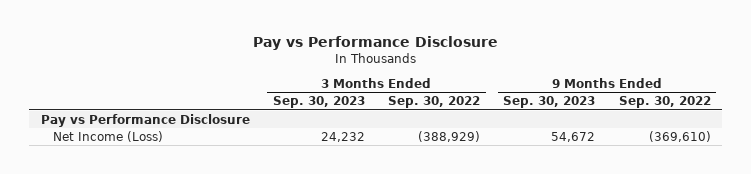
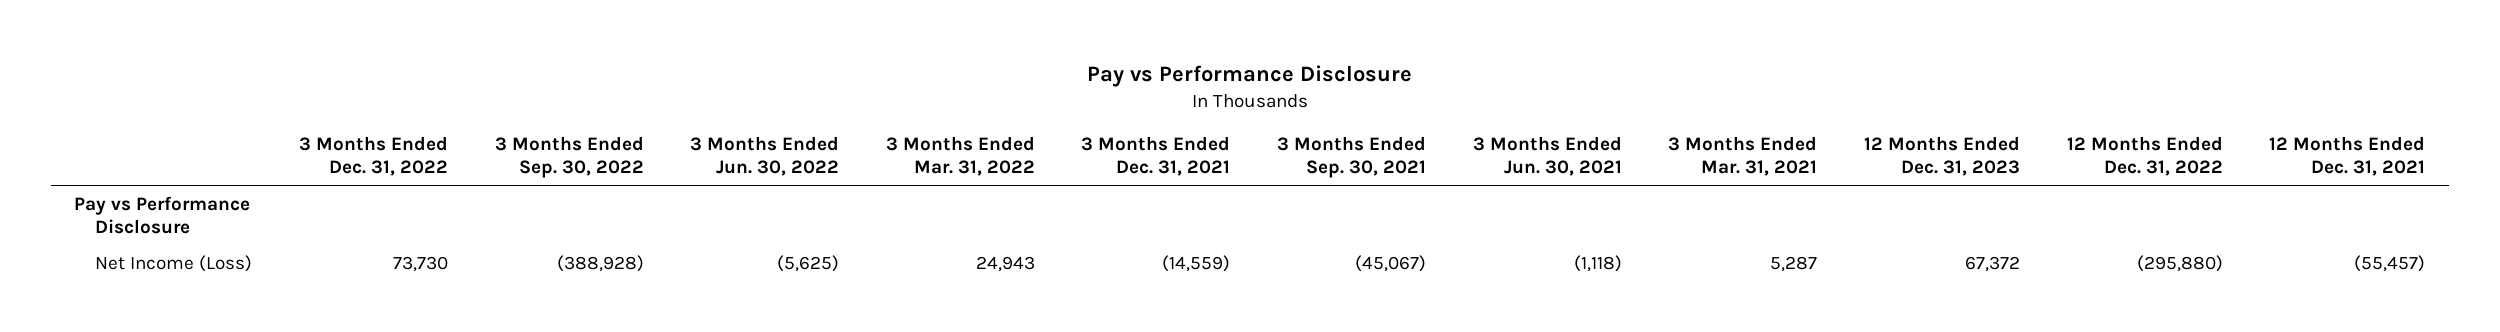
- | 3 Months Ended Sep. 30, 2023 | 3 Months Ended Sep. 30, 2022 | 9 Months Ended Sep. 30, 2023 | 9 Months Ended Sep. 30, 2022
+ | 3 Months Ended Dec. 31, 2022 | 3 Months Ended Sep. 30, 2022 | 3 Months Ended Jun. 30, 2022 | 3 Months Ended Mar. 31, 2022 | 3 Months Ended Dec. 31, 2021 | 3 Months Ended Sep. 30, 2021 | 3 Months Ended Jun. 30, 2021 | 3 Months Ended Mar. 31, 2021 | 12 Months Ended Dec. 31, 2023 | 12 Months Ended Dec. 31, 2022 | 12 Months Ended Dec. 31, 2021
- Net Income (Loss) | 24,232 | (388,929) | 54,672 | (369,610)
+ Net Income (Loss) | 73,730 | (388,928) | (5,625) | 24,943 | (14,559) | (45,067) | (1,118) | 5,287 | 67,372 | (295,880) | (55,457)

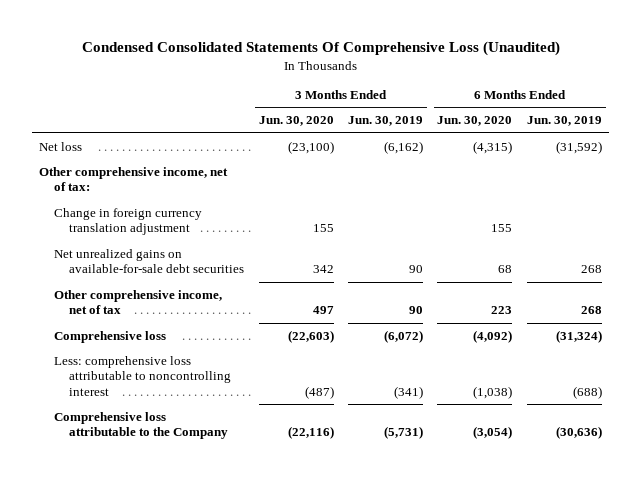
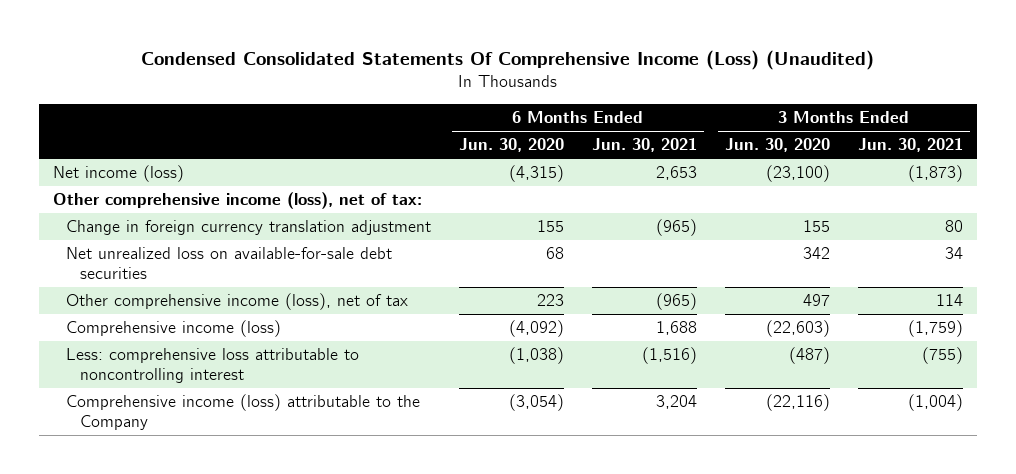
- Condensed Consolidated Statements Of Comprehensive Loss (Unaudited)
+ Condensed Consolidated Statements Of Comprehensive Income (Loss) (Unaudited)
- | 3 Months Ended Jun. 30, 2020 | 3 Months Ended Jun. 30, 2019 | 6 Months Ended Jun. 30, 2020 | 6 Months Ended Jun. 30, 2019
+ | 6 Months Ended Jun. 30, 2020 | 6 Months Ended Jun. 30, 2021 | 3 Months Ended Jun. 30, 2020 | 3 Months Ended Jun. 30, 2021
- Net loss | (23,100) | (6,162) | (4,315) | (31,592)
- Other comprehensive income, net of tax:
+ Net income (loss) | (4,315) | 2,653 | (23,100) | (1,873)
+ Other comprehensive income (loss), net of tax:
- Net unrealized gains on available-for-sale debt securities | 342 | 90 | 68 | 268
- Other comprehensive income, net of tax | 497 | 90 | 223 | 268
- Comprehensive loss | (22,603) | (6,072) | (4,092) | (31,324)
+ Net unrealized loss on available-for-sale debt securities | 68 | | 342 | 34
+ Other comprehensive income (loss), net of tax | 223 | (965) | 497 | 114
+ Comprehensive income (loss) | (4,092) | 1,688 | (22,603) | (1,759)
- Comprehensive loss attributable to the Company | (22,116) | (5,731) | (3,054) | (30,636)
+ Comprehensive income (loss) attributable to the Company | (3,054) | 3,204 | (22,116) | (1,004)

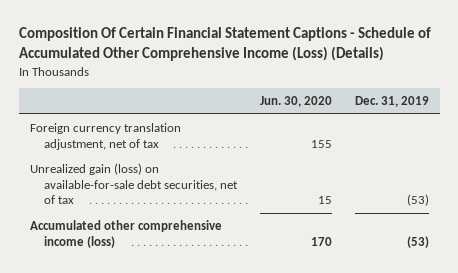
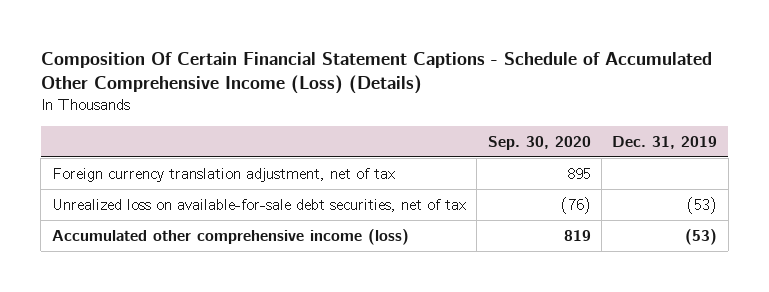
- | Jun. 30, 2020 | Dec. 31, 2019
+ | Sep. 30, 2020 | Dec. 31, 2019
- Unrealized gain (loss) on available-for-sale debt securities, net of tax | 15 | (53)
+ Unrealized loss on available-for-sale debt securities, net of tax | (76) | (53)

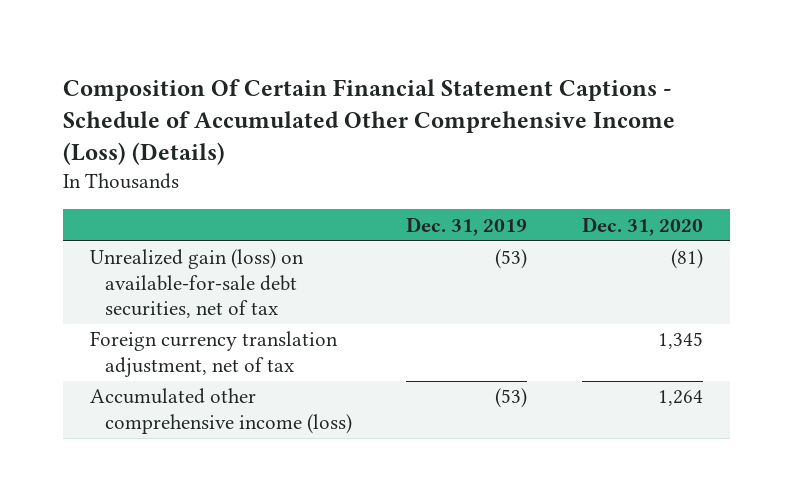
- | Sep. 30, 2020 | Dec. 31, 2019
+ | Dec. 31, 2019 | Dec. 31, 2020
+ Unrealized gain (loss) on available-for-sale debt securities, net of tax | (53) | (81)
- Unrealized loss on available-for-sale debt securities, net of tax | (76) | (53)

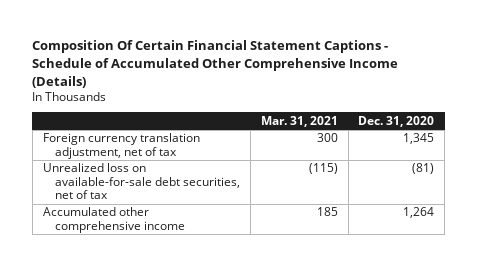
- Composition Of Certain Financial Statement Captions - Schedule of Accumulated Other Comprehensive Income (Loss) (Details)
+ Composition Of Certain Financial Statement Captions - Schedule of Accumulated Other Comprehensive Income (Details)
- | Dec. 31, 2019 | Dec. 31, 2020
+ | Mar. 31, 2021 | Dec. 31, 2020
- Unrealized gain (loss) on available-for-sale debt securities, net of tax | (53) | (81)
- Accumulated other comprehensive income (loss) | (53) | 1,264
+ Unrealized loss on available-for-sale debt securities, net of tax | (115) | (81)
+ Accumulated other comprehensive income | 185 | 1,264

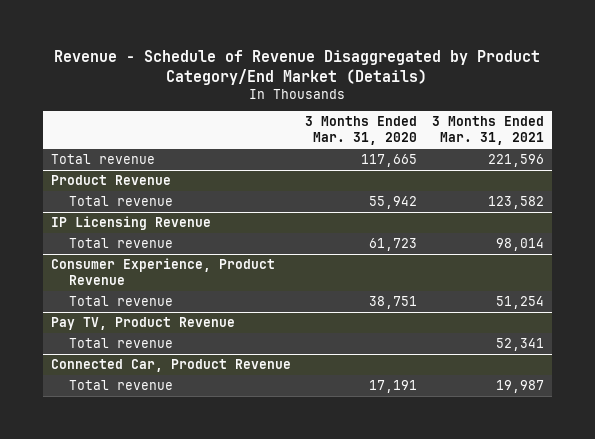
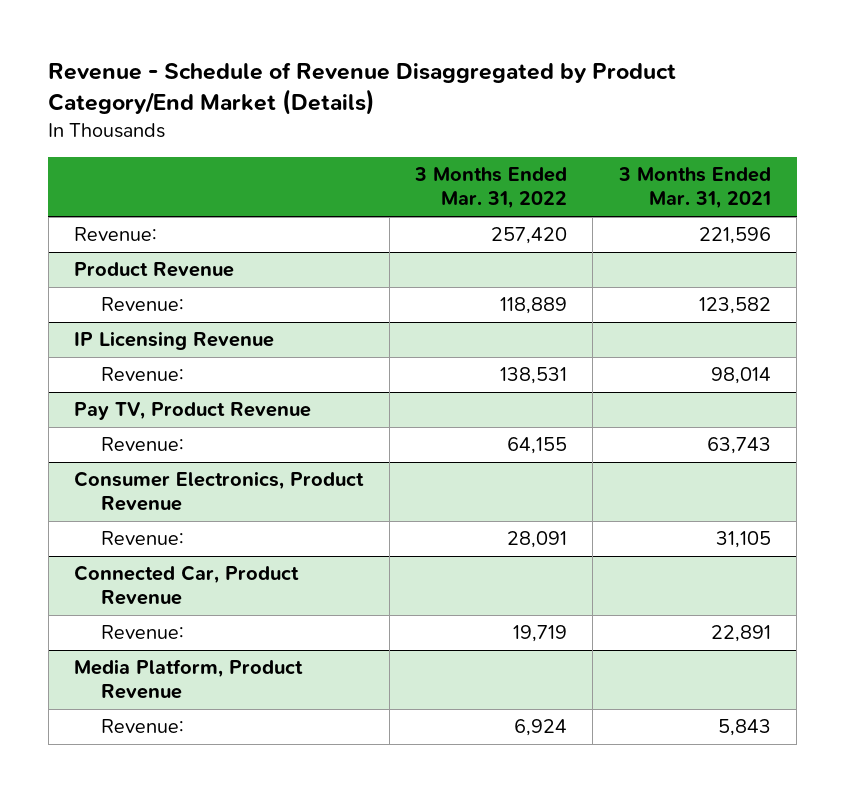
- | 3 Months Ended Mar. 31, 2020 | 3 Months Ended Mar. 31, 2021
+ | 3 Months Ended Mar. 31, 2022 | 3 Months Ended Mar. 31, 2021
- Total revenue | 117,665 | 221,596
+ Revenue: | 257,420 | 221,596
@ Product Revenue
- Total revenue | 55,942 | 123,582
+ Revenue: | 118,889 | 123,582
@ IP Licensing Revenue
- Total revenue | 61,723 | 98,014
- Consumer Experience, Product Revenue
- Total revenue | 38,751 | 51,254
@ IP Licensing Revenue
+ Revenue: | 138,531 | 98,014
@ Pay TV, Product Revenue
- Total revenue | | 52,341
+ Revenue: | 64,155 | 63,743
+ Consumer Electronics, Product Revenue
+ Revenue: | 28,091 | 31,105
@ Connected Car, Product Revenue
- Total revenue | 17,191 | 19,987
+ Revenue: | 19,719 | 22,891
+ Media Platform, Product Revenue
+ Revenue: | 6,924 | 5,843

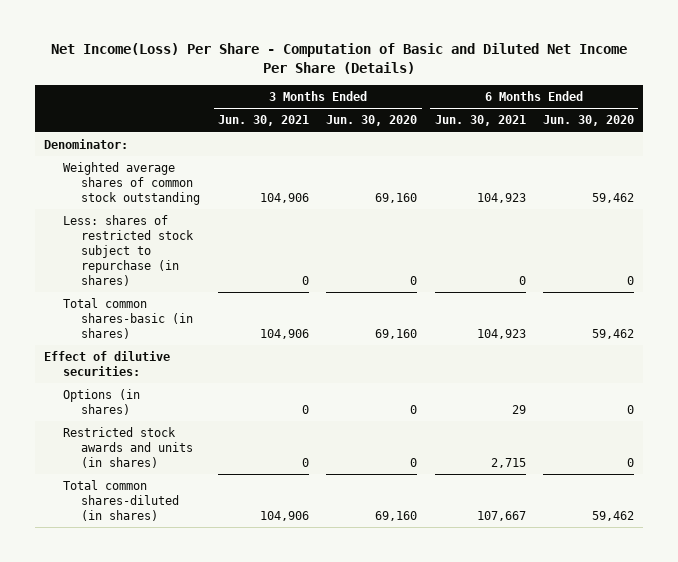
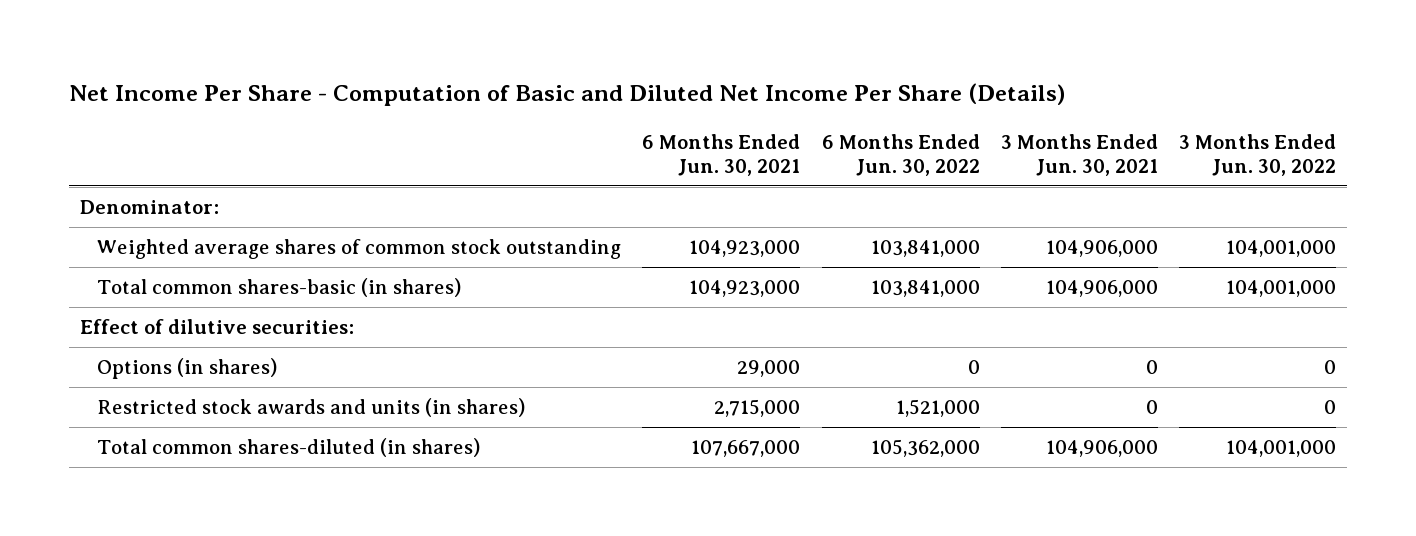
- Net Income(Loss) Per Share - Computation of Basic and Diluted Net Income Per Share (Details)
+ Net Income Per Share - Computation of Basic and Diluted Net Income Per Share (Details)
- | 3 Months Ended Jun. 30, 2021 | 3 Months Ended Jun. 30, 2020 | 6 Months Ended Jun. 30, 2021 | 6 Months Ended Jun. 30, 2020
+ | 6 Months Ended Jun. 30, 2021 | 6 Months Ended Jun. 30, 2022 | 3 Months Ended Jun. 30, 2021 | 3 Months Ended Jun. 30, 2022
- Weighted average shares of common stock outstanding | 104,906 | 69,160 | 104,923 | 59,462
- Less: shares of restricted stock subject to repurchase (in shares) | 0 | 0 | 0 | 0
- Total common shares-basic (in shares) | 104,906 | 69,160 | 104,923 | 59,462
+ Weighted average shares of common stock outstanding | 104,923,000 | 103,841,000 | 104,906,000 | 104,001,000
+ Total common shares-basic (in shares) | 104,923,000 | 103,841,000 | 104,906,000 | 104,001,000
- Options (in shares) | 0 | 0 | 29 | 0
- Restricted stock awards and units (in shares) | 0 | 0 | 2,715 | 0
- Total common shares-diluted (in shares) | 104,906 | 69,160 | 107,667 | 59,462
+ Options (in shares) | 29,000 | 0 | 0 | 0
+ Restricted stock awards and units (in shares) | 2,715,000 | 1,521,000 | 0 | 0
+ Total common shares-diluted (in shares) | 107,667,000 | 105,362,000 | 104,906,000 | 104,001,000

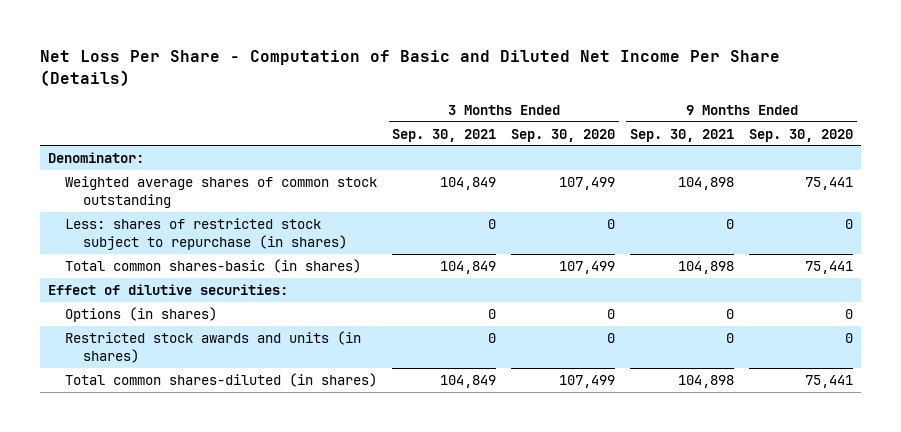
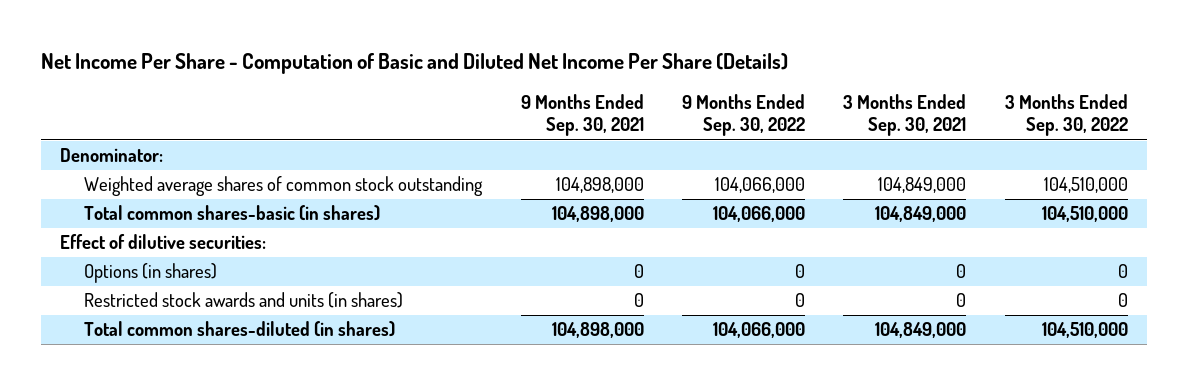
- Net Loss Per Share - Computation of Basic and Diluted Net Income Per Share (Details)
+ Net Income Per Share - Computation of Basic and Diluted Net Income Per Share (Details)
- | 3 Months Ended Sep. 30, 2021 | 3 Months Ended Sep. 30, 2020 | 9 Months Ended Sep. 30, 2021 | 9 Months Ended Sep. 30, 2020
+ | 9 Months Ended Sep. 30, 2021 | 9 Months Ended Sep. 30, 2022 | 3 Months Ended Sep. 30, 2021 | 3 Months Ended Sep. 30, 2022
- Weighted average shares of common stock outstanding | 104,849 | 107,499 | 104,898 | 75,441
- Less: shares of restricted stock subject to repurchase (in shares) | 0 | 0 | 0 | 0
- Total common shares-basic (in shares) | 104,849 | 107,499 | 104,898 | 75,441
+ Weighted average shares of common stock outstanding | 104,898,000 | 104,066,000 | 104,849,000 | 104,510,000
+ Total common shares-basic (in shares) | 104,898,000 | 104,066,000 | 104,849,000 | 104,510,000
- Total common shares-diluted (in shares) | 104,849 | 107,499 | 104,898 | 75,441
+ Total common shares-diluted (in shares) | 104,898,000 | 104,066,000 | 104,849,000 | 104,510,000

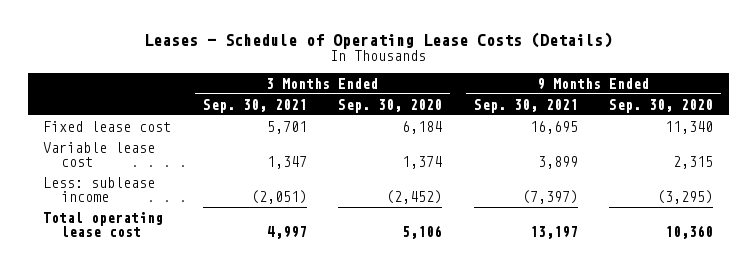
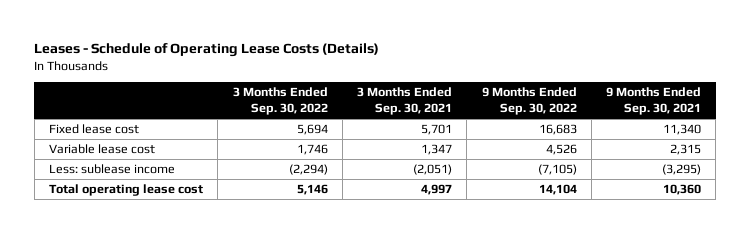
- | 3 Months Ended Sep. 30, 2021 | 3 Months Ended Sep. 30, 2020 | 9 Months Ended Sep. 30, 2021 | 9 Months Ended Sep. 30, 2020
+ | 3 Months Ended Sep. 30, 2022 | 3 Months Ended Sep. 30, 2021 | 9 Months Ended Sep. 30, 2022 | 9 Months Ended Sep. 30, 2021
- Fixed lease cost | 5,701 | 6,184 | 16,695 | 11,340
- Variable lease cost | 1,347 | 1,374 | 3,899 | 2,315
- Less: sublease income | (2,051) | (2,452) | (7,397) | (3,295)
- Total operating lease cost | 4,997 | 5,106 | 13,197 | 10,360
+ Fixed lease cost | 5,694 | 5,701 | 16,683 | 11,340
+ Variable lease cost | 1,746 | 1,347 | 4,526 | 2,315
+ Less: sublease income | (2,294) | (2,051) | (7,105) | (3,295)
+ Total operating lease cost | 5,146 | 4,997 | 14,104 | 10,360

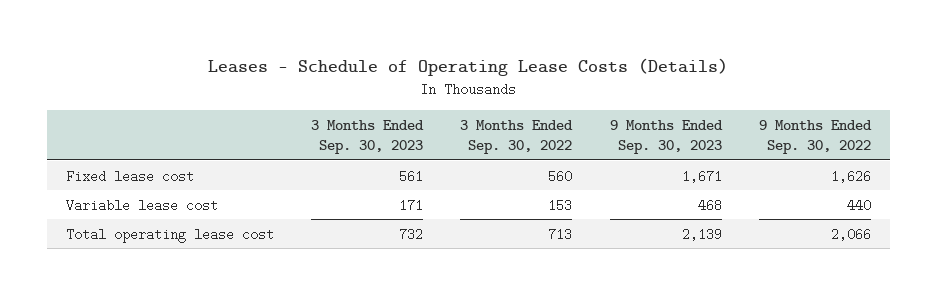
- | 3 Months Ended Sep. 30, 2022 | 3 Months Ended Sep. 30, 2021 | 9 Months Ended Sep. 30, 2022 | 9 Months Ended Sep. 30, 2021
+ | 3 Months Ended Sep. 30, 2023 | 3 Months Ended Sep. 30, 2022 | 9 Months Ended Sep. 30, 2023 | 9 Months Ended Sep. 30, 2022
- Fixed lease cost | 5,694 | 5,701 | 16,683 | 11,340
- Variable lease cost | 1,746 | 1,347 | 4,526 | 2,315
- Less: sublease income | (2,294) | (2,051) | (7,105) | (3,295)
- Total operating lease cost | 5,146 | 4,997 | 14,104 | 10,360
+ Fixed lease cost | 561 | 560 | 1,671 | 1,626
+ Variable lease cost | 171 | 153 | 468 | 440
+ Total operating lease cost | 732 | 713 | 2,139 | 2,066

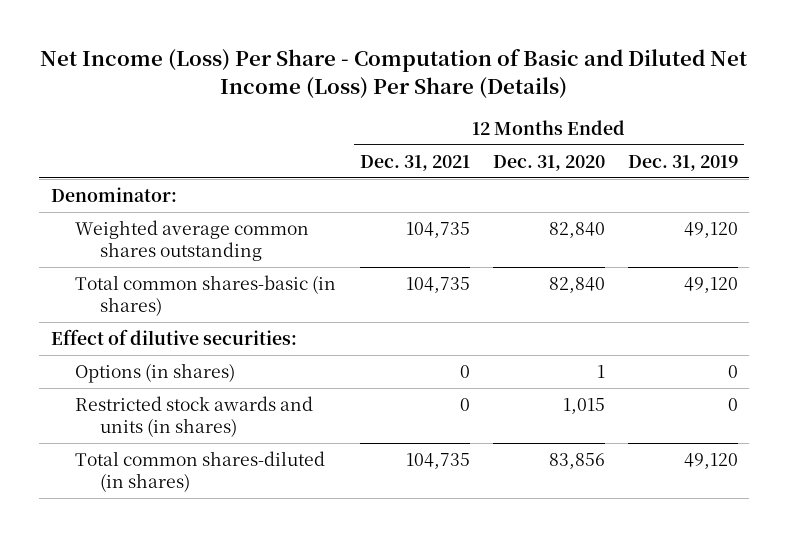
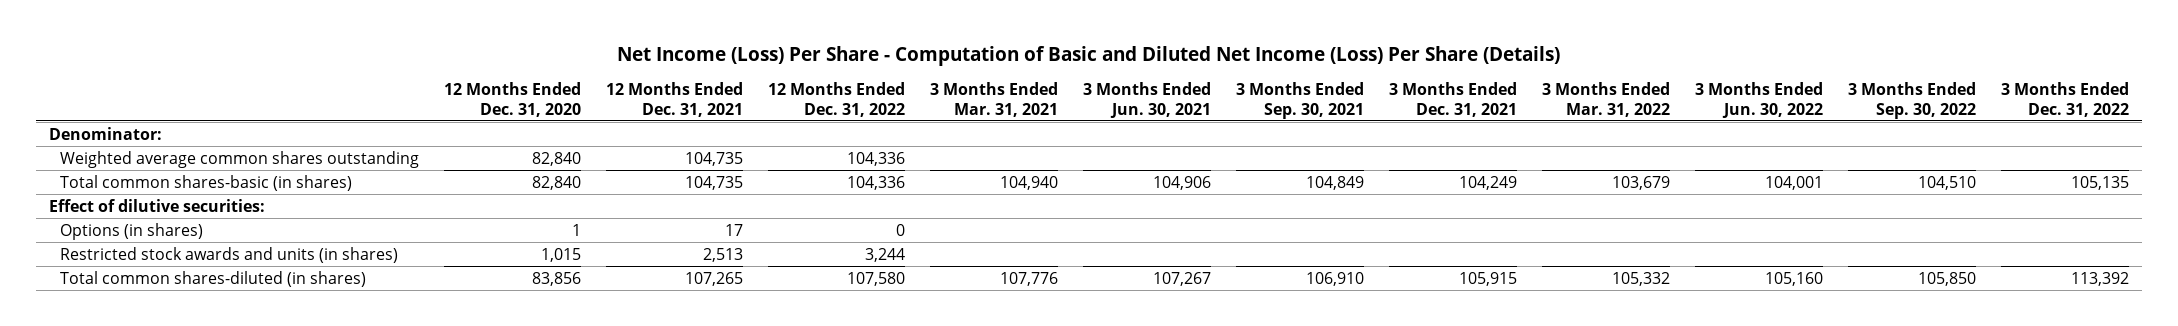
- | 12 Months Ended Dec. 31, 2021 | 12 Months Ended Dec. 31, 2020 | 12 Months Ended Dec. 31, 2019
+ | 12 Months Ended Dec. 31, 2020 | 12 Months Ended Dec. 31, 2021 | 12 Months Ended Dec. 31, 2022 | 3 Months Ended Mar. 31, 2021 | 3 Months Ended Jun. 30, 2021 | 3 Months Ended Sep. 30, 2021 | 3 Months Ended Dec. 31, 2021 | 3 Months Ended Mar. 31, 2022 | 3 Months Ended Jun. 30, 2022 | 3 Months Ended Sep. 30, 2022 | 3 Months Ended Dec. 31, 2022
- Options (in shares) | 0 | 1 | 0
- Restricted stock awards and units (in shares) | 0 | 1,015 | 0
- Total common shares-diluted (in shares) | 104,735 | 83,856 | 49,120
+ Options (in shares) | 1 | 17 | 0 | | | | | | | |
+ Restricted stock awards and units (in shares) | 1,015 | 2,513 | 3,244 | | | | | | | |
+ Total common shares-diluted (in shares) | 83,856 | 107,265 | 107,580 | 107,776 | 107,267 | 106,910 | 105,915 | 105,332 | 105,160 | 105,850 | 113,392

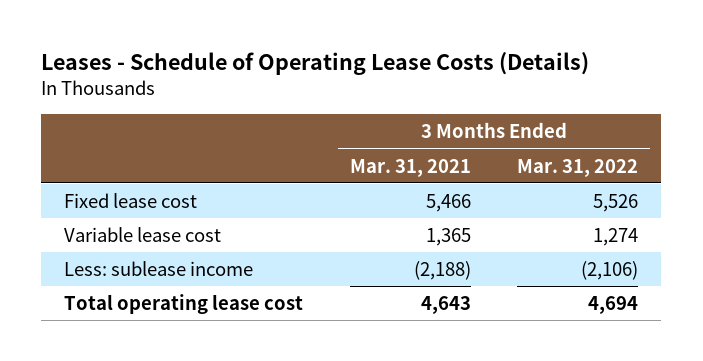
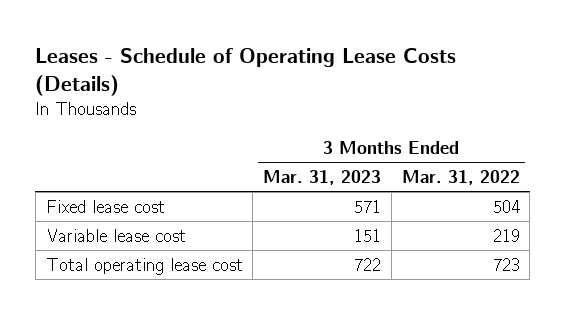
- | 3 Months Ended Mar. 31, 2021 | 3 Months Ended Mar. 31, 2022
+ | 3 Months Ended Mar. 31, 2023 | 3 Months Ended Mar. 31, 2022
- Fixed lease cost | 5,466 | 5,526
- Variable lease cost | 1,365 | 1,274
- Less: sublease income | (2,188) | (2,106)
- Total operating lease cost | 4,643 | 4,694
+ Fixed lease cost | 571 | 504
+ Variable lease cost | 151 | 219
+ Total operating lease cost | 722 | 723

